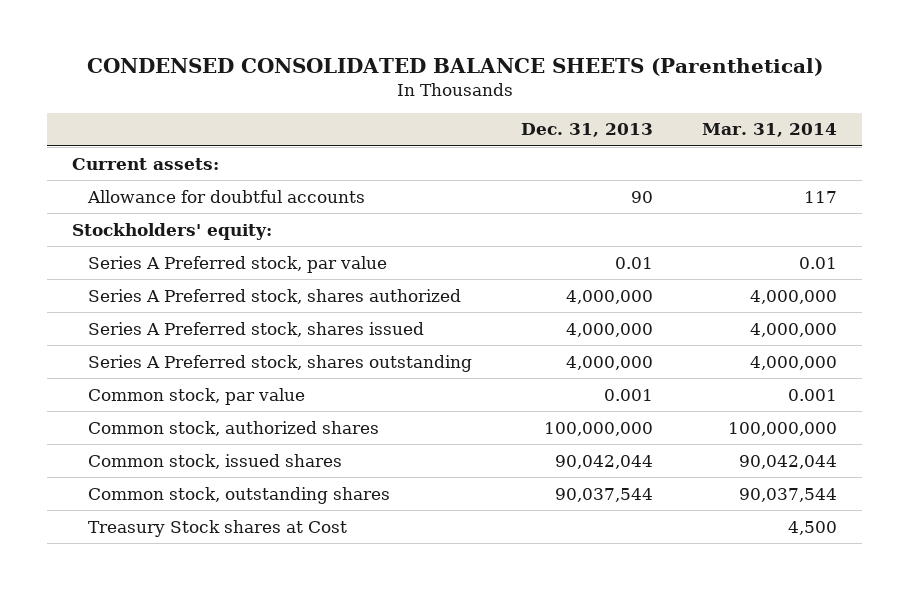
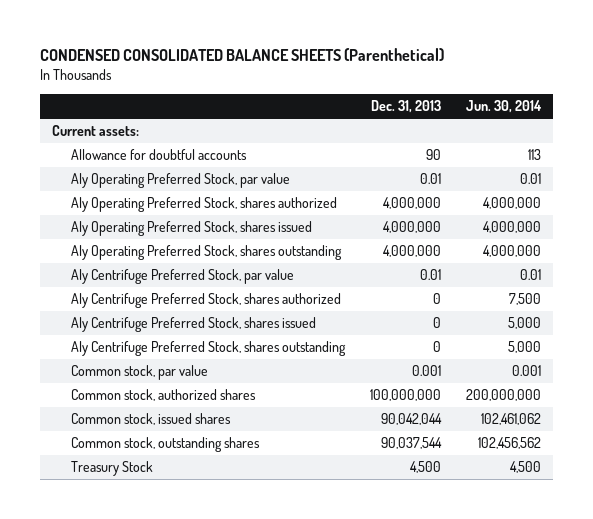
- | Dec. 31, 2013 | Mar. 31, 2014
+ | Dec. 31, 2013 | Jun. 30, 2014
- Stockholders' equity:
- Series A Preferred stock, par value | 0.01 | 0.01
- Series A Preferred stock, shares authorized | 4,000,000 | 4,000,000
- Series A Preferred stock, shares issued | 4,000,000 | 4,000,000
- Series A Preferred stock, shares outstanding | 4,000,000 | 4,000,000
+ Aly Operating Preferred Stock, par value | 0.01 | 0.01
+ Aly Operating Preferred Stock, shares authorized | 4,000,000 | 4,000,000
+ Aly Operating Preferred Stock, shares issued | 4,000,000 | 4,000,000
+ Aly Operating Preferred Stock, shares outstanding | 4,000,000 | 4,000,000
+ Aly Centrifuge Preferred Stock, par value | 0.01 | 0.01
+ Aly Centrifuge Preferred Stock, shares authorized | 0 | 7,500
+ Aly Centrifuge Preferred Stock, shares issued | 0 | 5,000
+ Aly Centrifuge Preferred Stock, shares outstanding | 0 | 5,000
- Treasury Stock shares at Cost | | 4,500
+ Treasury Stock | 4,500 | 4,500

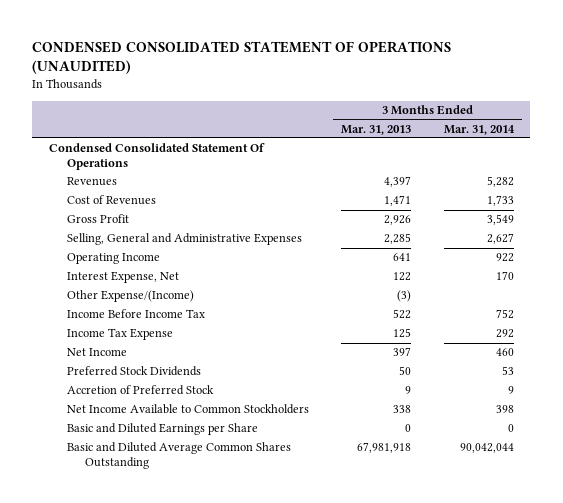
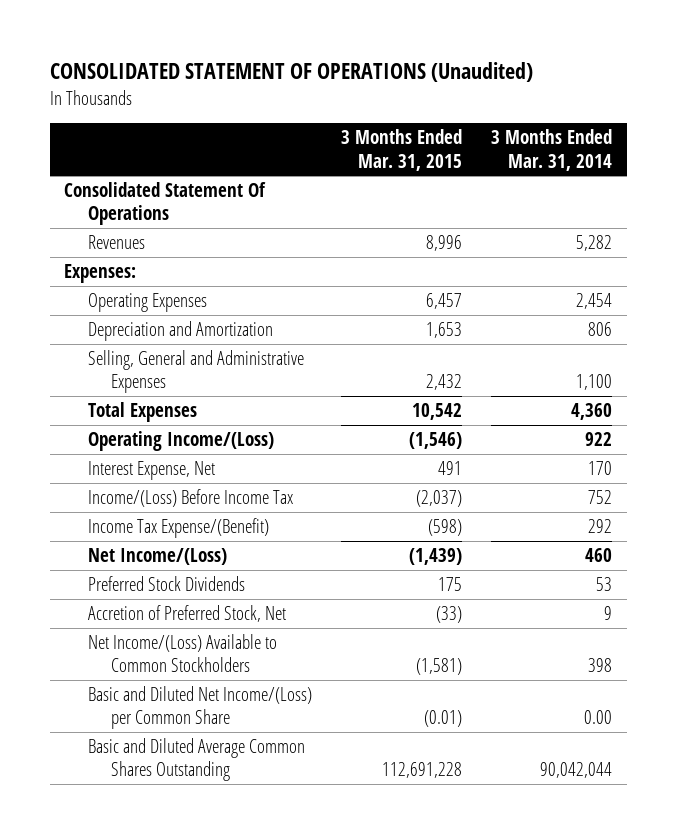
- CONDENSED CONSOLIDATED STATEMENT OF OPERATIONS (UNAUDITED)
+ CONSOLIDATED STATEMENT OF OPERATIONS (Unaudited)
- | 3 Months Ended Mar. 31, 2013 | 3 Months Ended Mar. 31, 2014
+ | 3 Months Ended Mar. 31, 2015 | 3 Months Ended Mar. 31, 2014
- Condensed Consolidated Statement Of Operations
+ Consolidated Statement Of Operations
- Cost of Revenues | 1,471 | 1,733
- Gross Profit | 2,926 | 3,549
- Selling, General and Administrative Expenses | 2,285 | 2,627
- Operating Income | 641 | 922
+ Expenses:
+ Operating Expenses | 6,457 | 2,454
+ Depreciation and Amortization | 1,653 | 806
+ Selling, General and Administrative Expenses | 2,432 | 1,100
+ Total Expenses | 10,542 | 4,360
+ Operating Income/(Loss) | (1,546) | 922
- Other Expense/(Income) | (3) |
- Income Before Income Tax | 522 | 752
- Income Tax Expense | 125 | 292
- Net Income | 397 | 460
+ Income/(Loss) Before Income Tax | (2,037) | 752
+ Income Tax Expense/(Benefit) | (598) | 292
+ Net Income/(Loss) | (1,439) | 460
- Accretion of Preferred Stock | 9 | 9
- Net Income Available to Common Stockholders | 338 | 398
- Basic and Diluted Earnings per Share | 0 | 0
+ Accretion of Preferred Stock, Net | (33) | 9
+ Net Income/(Loss) Available to Common Stockholders | (1,581) | 398
+ Basic and Diluted Net Income/(Loss) per Common Share | (0.01) | 0.00

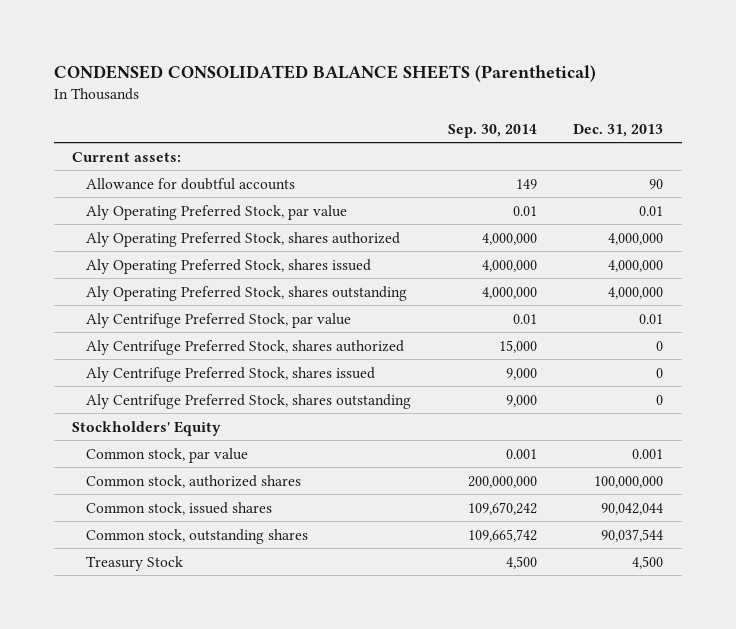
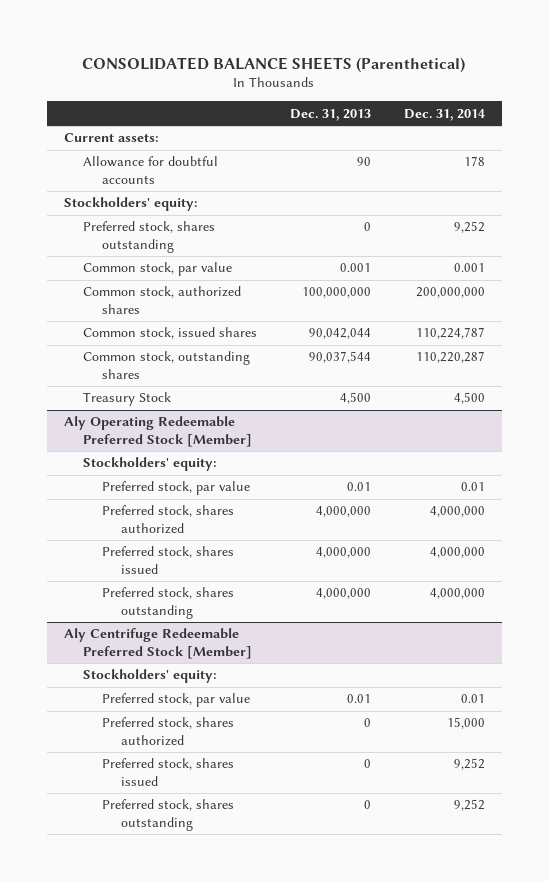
- CONDENSED CONSOLIDATED BALANCE SHEETS (Parenthetical)
+ CONSOLIDATED BALANCE SHEETS (Parenthetical)
- | Sep. 30, 2014 | Dec. 31, 2013
+ | Dec. 31, 2013 | Dec. 31, 2014
- Aly Operating Preferred Stock, par value | 0.01 | 0.01
- Aly Operating Preferred Stock, shares authorized | 4,000,000 | 4,000,000
- Aly Operating Preferred Stock, shares issued | 4,000,000 | 4,000,000
- Aly Operating Preferred Stock, shares outstanding | 4,000,000 | 4,000,000
- Aly Centrifuge Preferred Stock, par value | 0.01 | 0.01
- Aly Centrifuge Preferred Stock, shares authorized | 15,000 | 0
- Aly Centrifuge Preferred Stock, shares issued | 9,000 | 0
- Aly Centrifuge Preferred Stock, shares outstanding | 9,000 | 0
- Stockholders' Equity
+ Stockholders' equity:
+ Preferred stock, shares outstanding | 0 | 9,252
+ Aly Operating Redeemable Preferred Stock [Member]
+ Stockholders' equity:
+ Preferred stock, par value | 0.01 | 0.01
+ Preferred stock, shares authorized | 4,000,000 | 4,000,000
+ Preferred stock, shares issued | 4,000,000 | 4,000,000
+ Preferred stock, shares outstanding | 4,000,000 | 4,000,000
+ Aly Centrifuge Redeemable Preferred Stock [Member]
+ Stockholders' equity:
+ Preferred stock, par value | 0.01 | 0.01
+ Preferred stock, shares authorized | 0 | 15,000
+ Preferred stock, shares issued | 0 | 9,252
+ Preferred stock, shares outstanding | 0 | 9,252

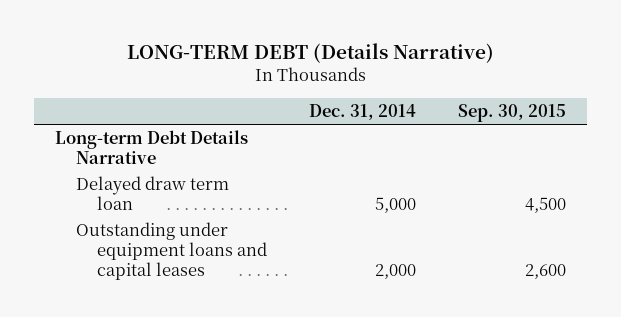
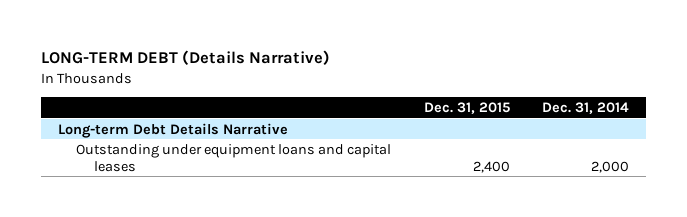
- | Dec. 31, 2014 | Sep. 30, 2015
+ | Dec. 31, 2015 | Dec. 31, 2014
- Delayed draw term loan | 5,000 | 4,500

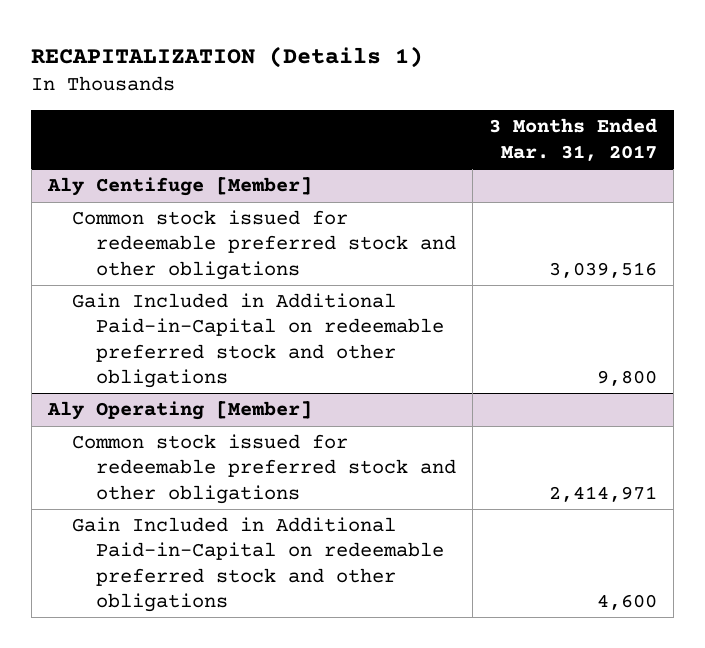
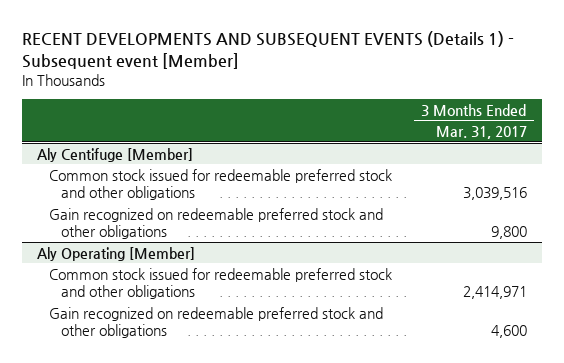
- RECAPITALIZATION (Details 1)
+ RECENT DEVELOPMENTS AND SUBSEQUENT EVENTS (Details 1) - Subsequent event [Member]
@ Aly Centifuge [Member]
- Gain Included in Additional Paid-in-Capital on redeemable preferred stock and other obligations | 9,800
+ Gain recognized on redeemable preferred stock and other obligations | 9,800
@ Aly Operating [Member]
- Gain Included in Additional Paid-in-Capital on redeemable preferred stock and other obligations | 4,600
+ Gain recognized on redeemable preferred stock and other obligations | 4,600

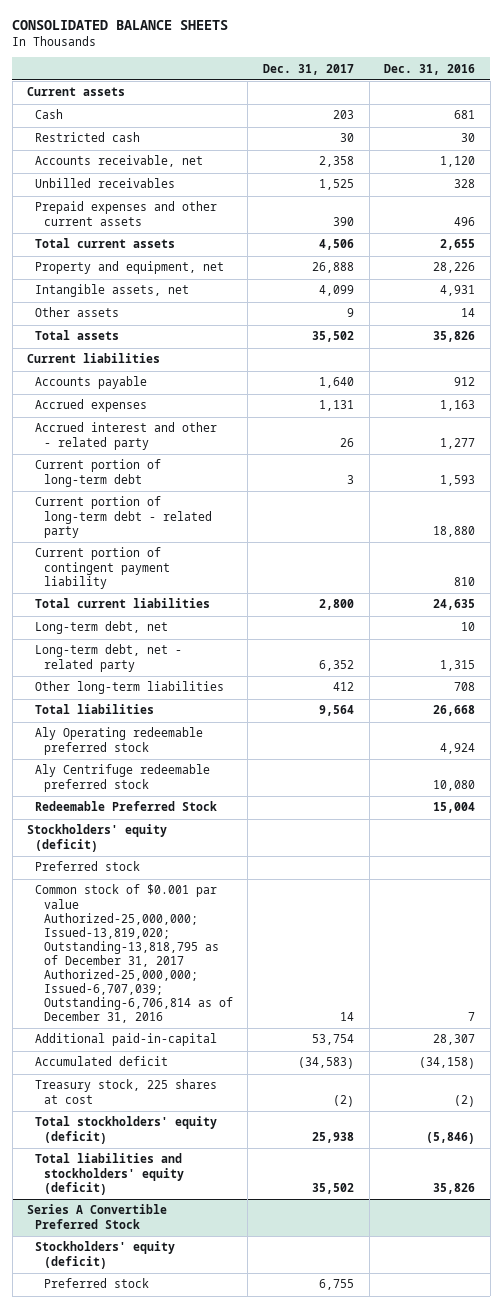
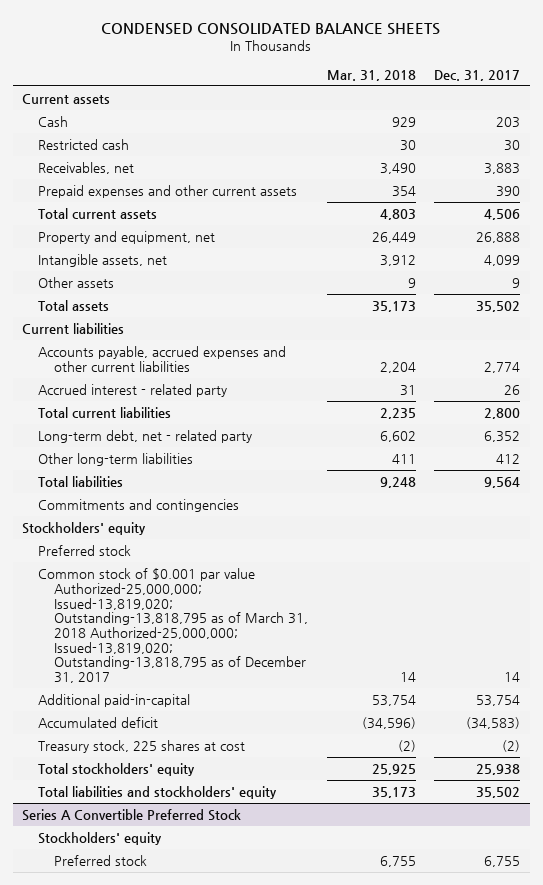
- CONSOLIDATED BALANCE SHEETS
+ CONDENSED CONSOLIDATED BALANCE SHEETS
- | Dec. 31, 2017 | Dec. 31, 2016
+ | Mar. 31, 2018 | Dec. 31, 2017
- Accounts receivable, net | 2,358 | 1,120
- Unbilled receivables | 1,525 | 328
+ Receivables, net | 3,490 | 3,883
- Accounts payable | 1,640 | 912
- Accrued expenses | 1,131 | 1,163
- Accrued interest and other - related party | 26 | 1,277
- Current portion of long-term debt | 3 | 1,593
- Current portion of long-term debt - related party | | 18,880
- Current portion of contingent payment liability | | 810
+ Accounts payable, accrued expenses and other current liabilities | 2,204 | 2,774
+ Accrued interest - related party | 31 | 26
- Long-term debt, net | | 10
- Aly Operating redeemable preferred stock | | 4,924
- Aly Centrifuge redeemable preferred stock | | 10,080
- Redeemable Preferred Stock | | 15,004
- Stockholders' equity (deficit)
+ Commitments and contingencies
+ Stockholders' equity
- Common stock of $0.001 par value Authorized-25,000,000; Issued-13,819,020; Outstanding-13,818,795 as of December 31, 2017 Authorized-25,000,000; Issued-6,707,039; Outstanding-6,706,814 as of December 31, 2016 | 14 | 7
+ Common stock of $0.001 par value Authorized-25,000,000; Issued-13,819,020; Outstanding-13,818,795 as of March 31, 2018 Authorized-25,000,000; Issued-13,819,020; Outstanding-13,818,795 as of December 31, 2017 | 14 | 14
- Total stockholders' equity (deficit) | 25,938 | (5,846)
- Total liabilities and stockholders' equity (deficit) | 35,502 | 35,826
+ Total stockholders' equity | 25,925 | 25,938
+ Total liabilities and stockholders' equity | 35,173 | 35,502
@ Series A Convertible Preferred Stock
- Stockholders' equity (deficit)
+ Stockholders' equity

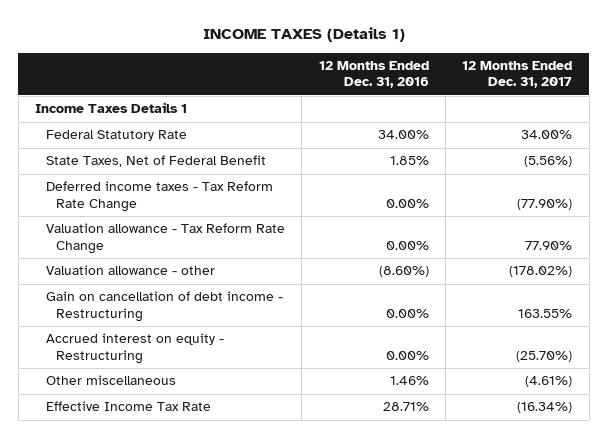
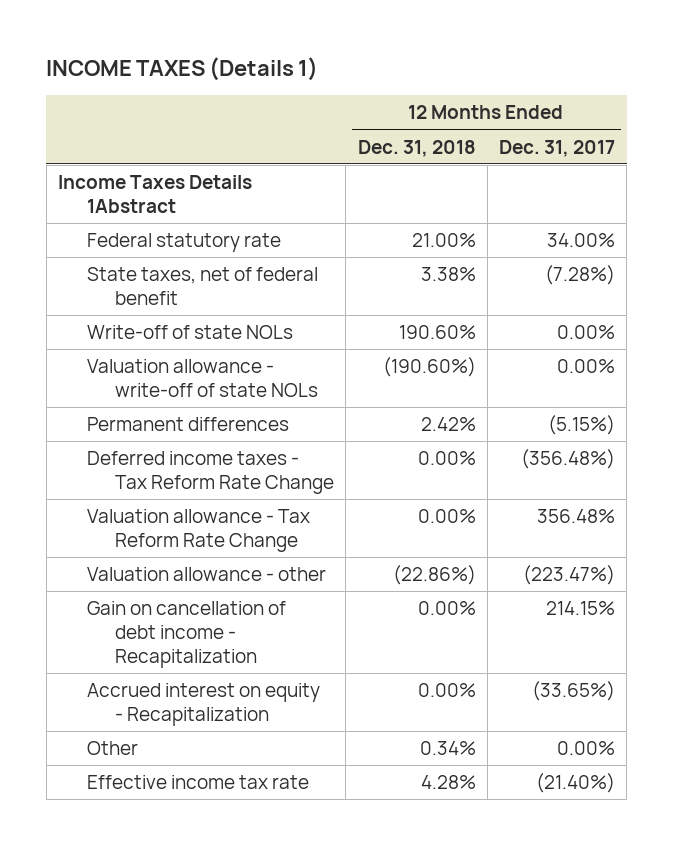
- | 12 Months Ended Dec. 31, 2016 | 12 Months Ended Dec. 31, 2017
+ | 12 Months Ended Dec. 31, 2018 | 12 Months Ended Dec. 31, 2017
- Income Taxes Details 1
- Federal Statutory Rate | 34.00% | 34.00%
- State Taxes, Net of Federal Benefit | 1.85% | (5.56%)
- Deferred income taxes - Tax Reform Rate Change | 0.00% | (77.90%)
- Valuation allowance - Tax Reform Rate Change | 0.00% | 77.90%
- Valuation allowance - other | (8.60%) | (178.02%)
- Gain on cancellation of debt income - Restructuring | 0.00% | 163.55%
- Accrued interest on equity - Restructuring | 0.00% | (25.70%)
- Other miscellaneous | 1.46% | (4.61%)
- Effective Income Tax Rate | 28.71% | (16.34%)
+ Income Taxes Details 1Abstract
+ Federal statutory rate | 21.00% | 34.00%
+ State taxes, net of federal benefit | 3.38% | (7.28%)
+ Write-off of state NOLs | 190.60% | 0.00%
+ Valuation allowance - write-off of state NOLs | (190.60%) | 0.00%
+ Permanent differences | 2.42% | (5.15%)
+ Deferred income taxes - Tax Reform Rate Change | 0.00% | (356.48%)
+ Valuation allowance - Tax Reform Rate Change | 0.00% | 356.48%
+ Valuation allowance - other | (22.86%) | (223.47%)
+ Gain on cancellation of debt income - Recapitalization | 0.00% | 214.15%
+ Accrued interest on equity - Recapitalization | 0.00% | (33.65%)
+ Other | 0.34% | 0.00%
+ Effective income tax rate | 4.28% | (21.40%)

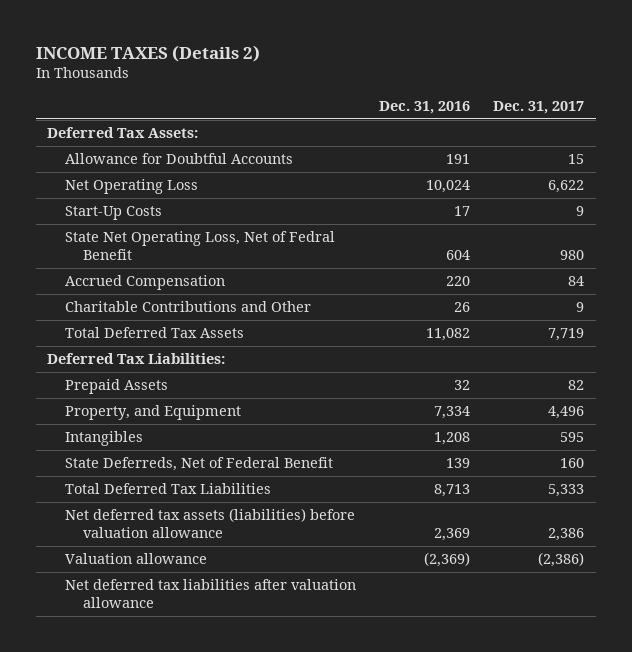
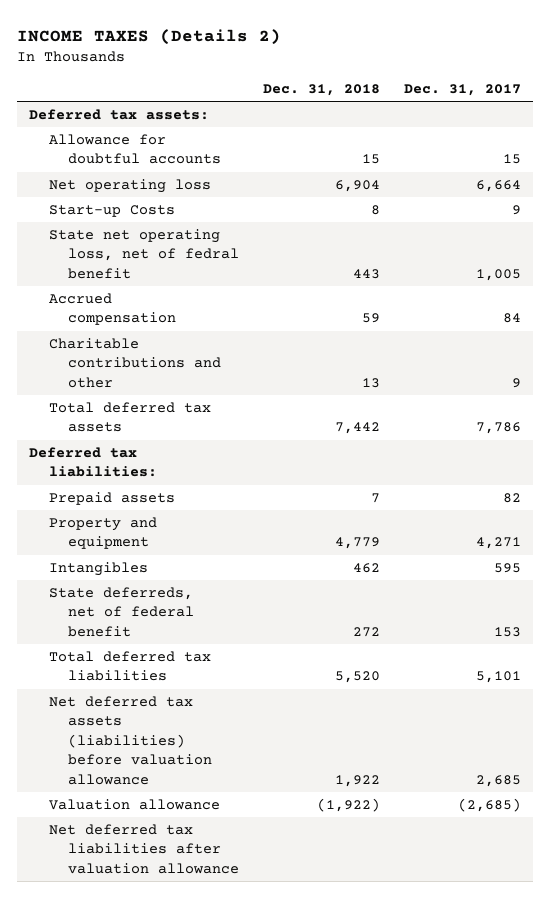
- | Dec. 31, 2016 | Dec. 31, 2017
+ | Dec. 31, 2018 | Dec. 31, 2017
- Deferred Tax Assets:
- Allowance for Doubtful Accounts | 191 | 15
- Net Operating Loss | 10,024 | 6,622
- Start-Up Costs | 17 | 9
- State Net Operating Loss, Net of Fedral Benefit | 604 | 980
- Accrued Compensation | 220 | 84
- Charitable Contributions and Other | 26 | 9
- Total Deferred Tax Assets | 11,082 | 7,719
- Deferred Tax Liabilities:
- Prepaid Assets | 32 | 82
- Property, and Equipment | 7,334 | 4,496
+ Deferred tax assets:
+ Allowance for doubtful accounts | 15 | 15
+ Net operating loss | 6,904 | 6,664
+ Start-up Costs | 8 | 9
+ State net operating loss, net of fedral benefit | 443 | 1,005
+ Accrued compensation | 59 | 84
+ Charitable contributions and other | 13 | 9
+ Total deferred tax assets | 7,442 | 7,786
+ Deferred tax liabilities:
+ Prepaid assets | 7 | 82
+ Property and equipment | 4,779 | 4,271
- State Deferreds, Net of Federal Benefit | 139 | 160
- Total Deferred Tax Liabilities | 8,713 | 5,333
- Net deferred tax assets (liabilities) before valuation allowance | 2,369 | 2,386
- Valuation allowance | (2,369) | (2,386)
+ State deferreds, net of federal benefit | 272 | 153
+ Total deferred tax liabilities | 5,520 | 5,101
+ Net deferred tax assets (liabilities) before valuation allowance | 1,922 | 2,685
+ Valuation allowance | (1,922) | (2,685)

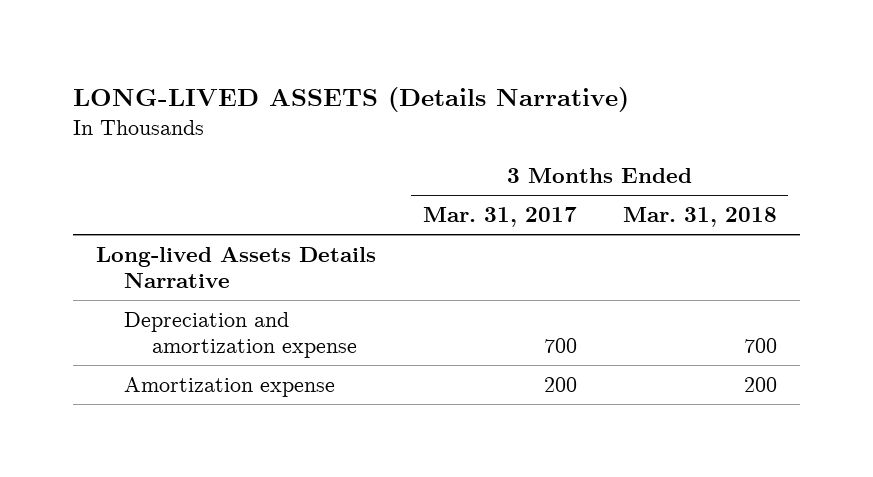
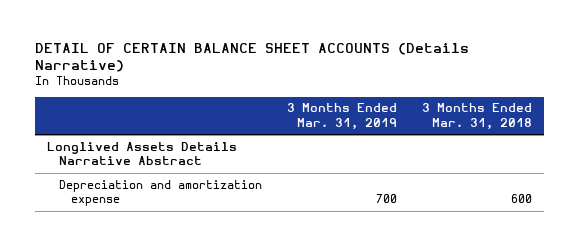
- LONG-LIVED ASSETS (Details Narrative)
+ DETAIL OF CERTAIN BALANCE SHEET ACCOUNTS (Details Narrative)
- | 3 Months Ended Mar. 31, 2017 | 3 Months Ended Mar. 31, 2018
+ | 3 Months Ended Mar. 31, 2019 | 3 Months Ended Mar. 31, 2018
- Long-lived Assets Details Narrative
- Depreciation and amortization expense | 700 | 700
- Amortization expense | 200 | 200
+ Longlived Assets Details Narrative Abstract
+ Depreciation and amortization expense | 700 | 600

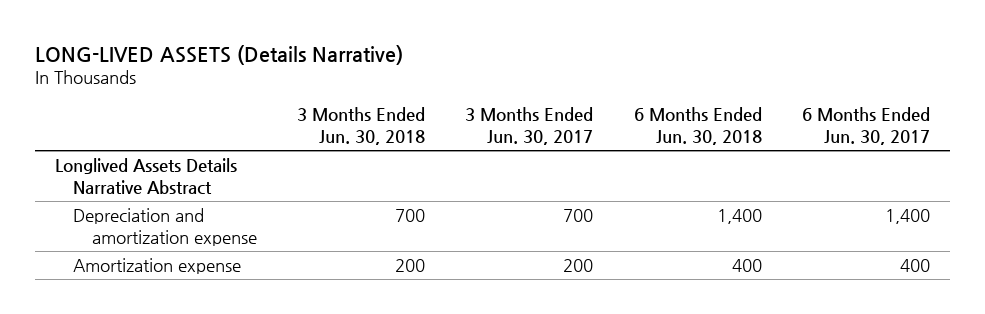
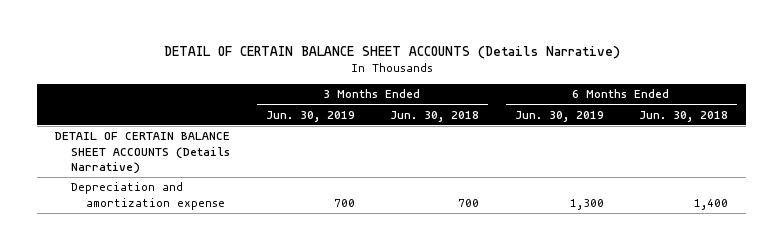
- LONG-LIVED ASSETS (Details Narrative)
+ DETAIL OF CERTAIN BALANCE SHEET ACCOUNTS (Details Narrative)
- | 3 Months Ended Jun. 30, 2018 | 3 Months Ended Jun. 30, 2017 | 6 Months Ended Jun. 30, 2018 | 6 Months Ended Jun. 30, 2017
+ | 3 Months Ended Jun. 30, 2019 | 3 Months Ended Jun. 30, 2018 | 6 Months Ended Jun. 30, 2019 | 6 Months Ended Jun. 30, 2018
- Longlived Assets Details Narrative Abstract
+ DETAIL OF CERTAIN BALANCE SHEET ACCOUNTS (Details Narrative)
- Amortization expense | 200 | 200 | 400 | 400

